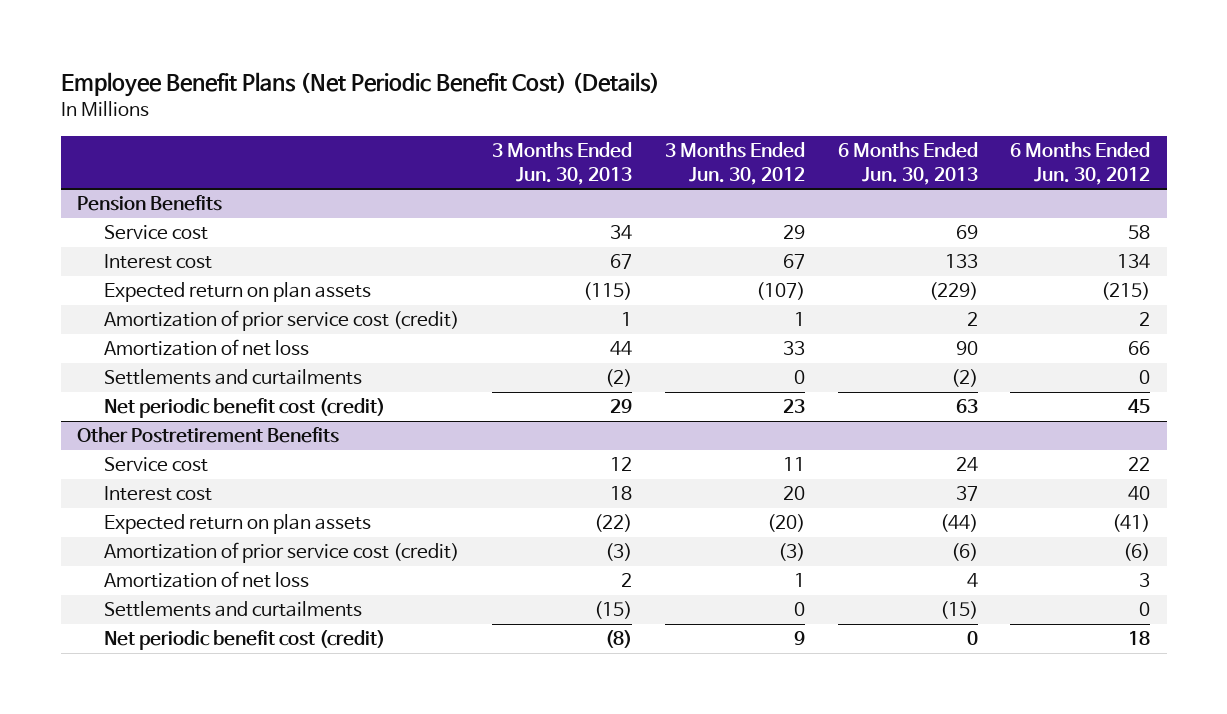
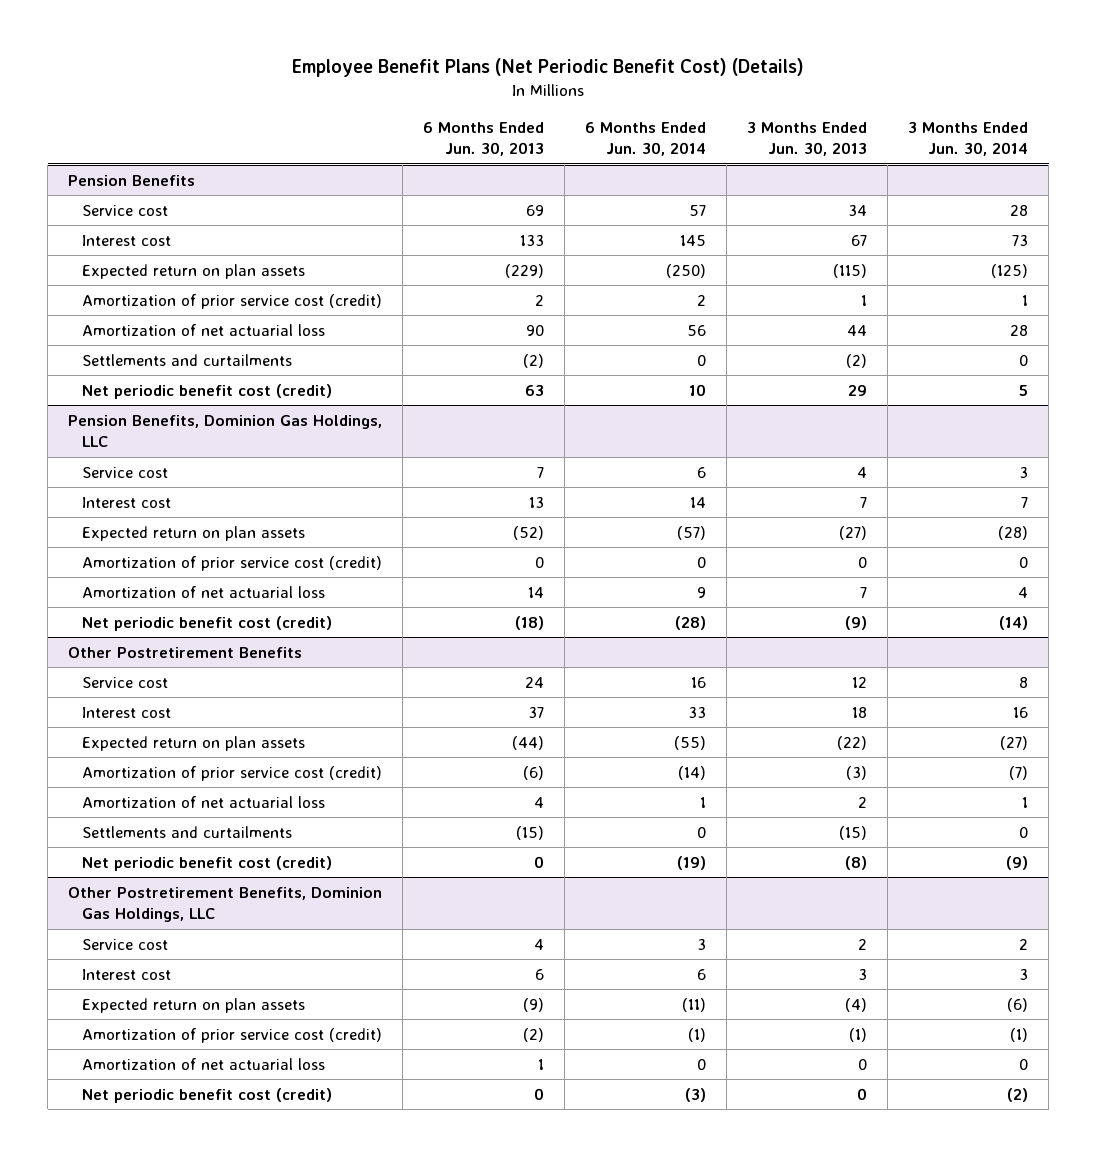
- | 3 Months Ended Jun. 30, 2013 | 3 Months Ended Jun. 30, 2012 | 6 Months Ended Jun. 30, 2013 | 6 Months Ended Jun. 30, 2012
+ | 6 Months Ended Jun. 30, 2013 | 6 Months Ended Jun. 30, 2014 | 3 Months Ended Jun. 30, 2013 | 3 Months Ended Jun. 30, 2014
@ Pension Benefits
- Amortization of net loss | 44 | 33 | 90 | 66
+ Amortization of net actuarial loss | 90 | 56 | 44 | 28
+ Pension Benefits, Dominion Gas Holdings, LLC
+ Service cost | 7 | 6 | 4 | 3
+ Interest cost | 13 | 14 | 7 | 7
+ Expected return on plan assets | (52) | (57) | (27) | (28)
+ Amortization of prior service cost (credit) | 0 | 0 | 0 | 0
+ Amortization of net actuarial loss | 14 | 9 | 7 | 4
+ Net periodic benefit cost (credit) | (18) | (28) | (9) | (14)
@ Other Postretirement Benefits
- Amortization of net loss | 2 | 1 | 4 | 3
+ Amortization of net actuarial loss | 4 | 1 | 2 | 1
+ Other Postretirement Benefits, Dominion Gas Holdings, LLC
+ Service cost | 4 | 3 | 2 | 2
+ Interest cost | 6 | 6 | 3 | 3
+ Expected return on plan assets | (9) | (11) | (4) | (6)
+ Amortization of prior service cost (credit) | (2) | (1) | (1) | (1)
+ Amortization of net actuarial loss | 1 | 0 | 0 | 0
+ Net periodic benefit cost (credit) | 0 | (3) | 0 | (2)

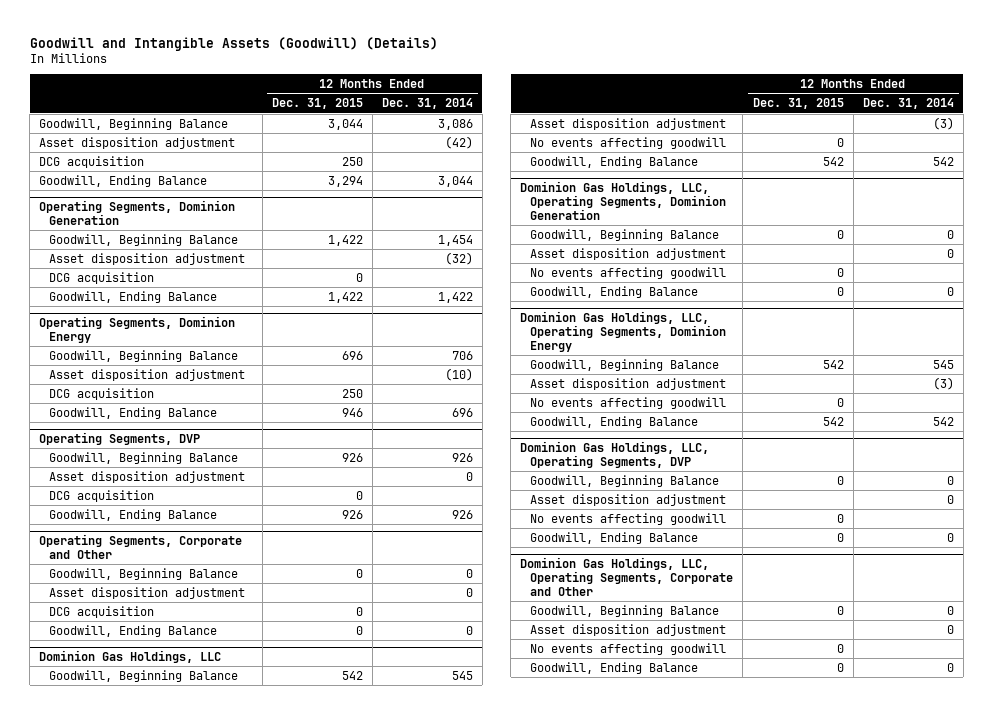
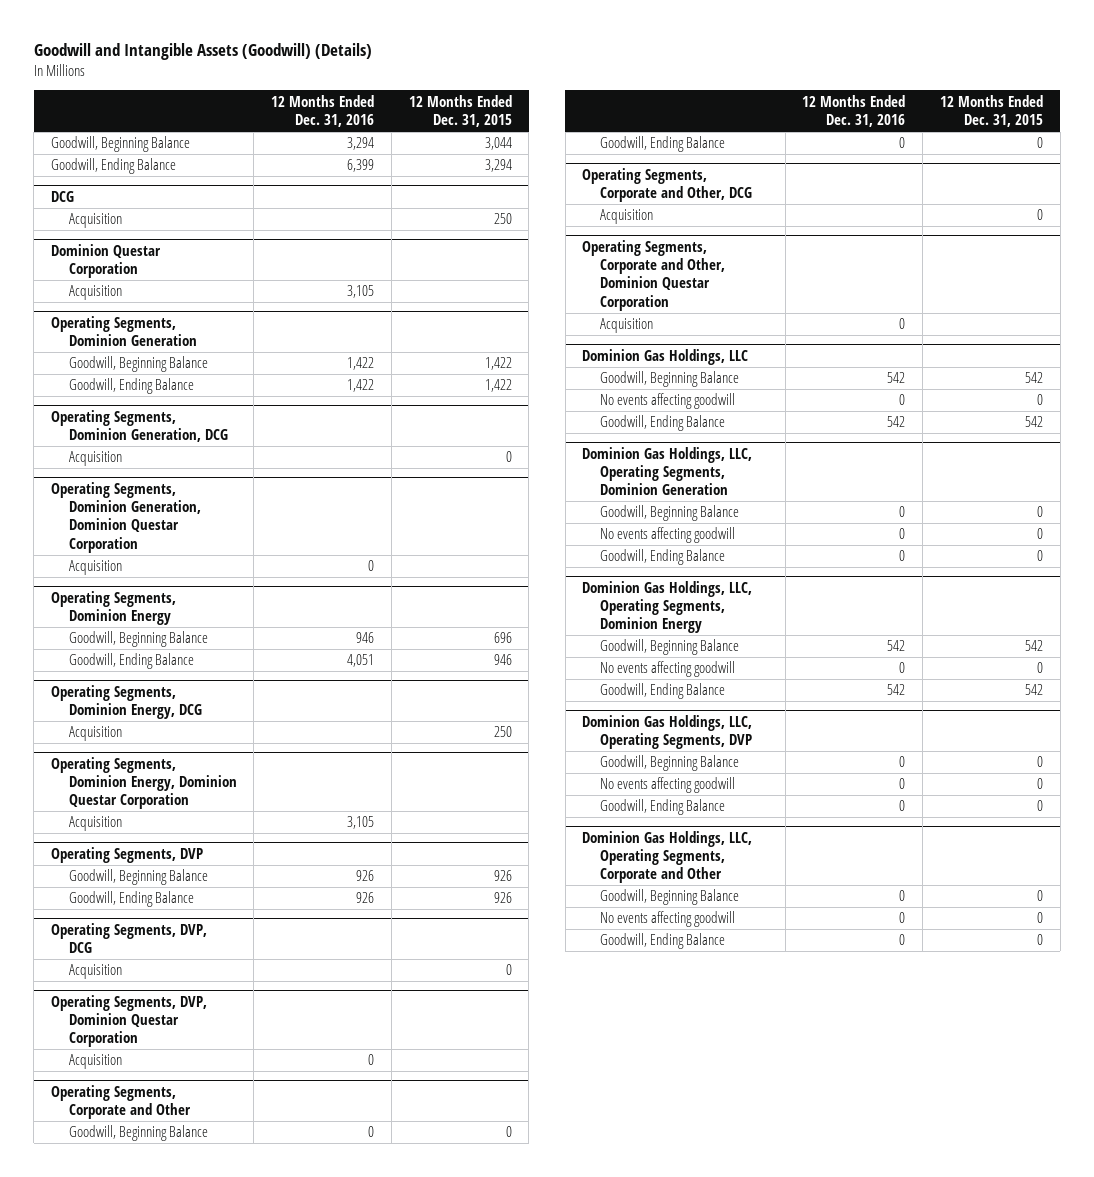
- | 12 Months Ended Dec. 31, 2015 | 12 Months Ended Dec. 31, 2014
+ | 12 Months Ended Dec. 31, 2016 | 12 Months Ended Dec. 31, 2015
- Asset disposition adjustment | | (42)
- DCG acquisition | 250 |
+ DCG
+ Acquisition | | 250
+ Dominion Questar Corporation
+ Acquisition | 3,105 |
@ Operating Segments, Dominion Generation
- Asset disposition adjustment | | (32)
- DCG acquisition | 0 |
+ Operating Segments, Dominion Generation, DCG
+ Acquisition | | 0
+ Operating Segments, Dominion Generation, Dominion Questar Corporation
+ Acquisition | 0 |
@ Operating Segments, Dominion Energy
- Asset disposition adjustment | | (10)
- DCG acquisition | 250 |
+ Operating Segments, Dominion Energy, DCG
+ Acquisition | | 250
+ Operating Segments, Dominion Energy, Dominion Questar Corporation
+ Acquisition | 3,105 |
@ Operating Segments, DVP
- Asset disposition adjustment | | 0
- DCG acquisition | 0 |
+ Operating Segments, DVP, DCG
+ Acquisition | | 0
+ Operating Segments, DVP, Dominion Questar Corporation
+ Acquisition | 0 |
@ Operating Segments, Corporate and Other
- Asset disposition adjustment | | 0
- DCG acquisition | 0 |
+ Operating Segments, Corporate and Other, DCG
+ Acquisition | | 0
+ Operating Segments, Corporate and Other, Dominion Questar Corporation
+ Acquisition | 0 |
@ Dominion Gas Holdings, LLC
- Asset disposition adjustment | | (3)
@ Dominion Gas Holdings, LLC, Operating Segments, Dominion Generation
- Asset disposition adjustment | | 0
@ Dominion Gas Holdings, LLC, Operating Segments, Dominion Energy
- Asset disposition adjustment | | (3)
@ Dominion Gas Holdings, LLC, Operating Segments, DVP
- Asset disposition adjustment | | 0
@ Dominion Gas Holdings, LLC, Operating Segments, Corporate and Other
- Asset disposition adjustment | | 0

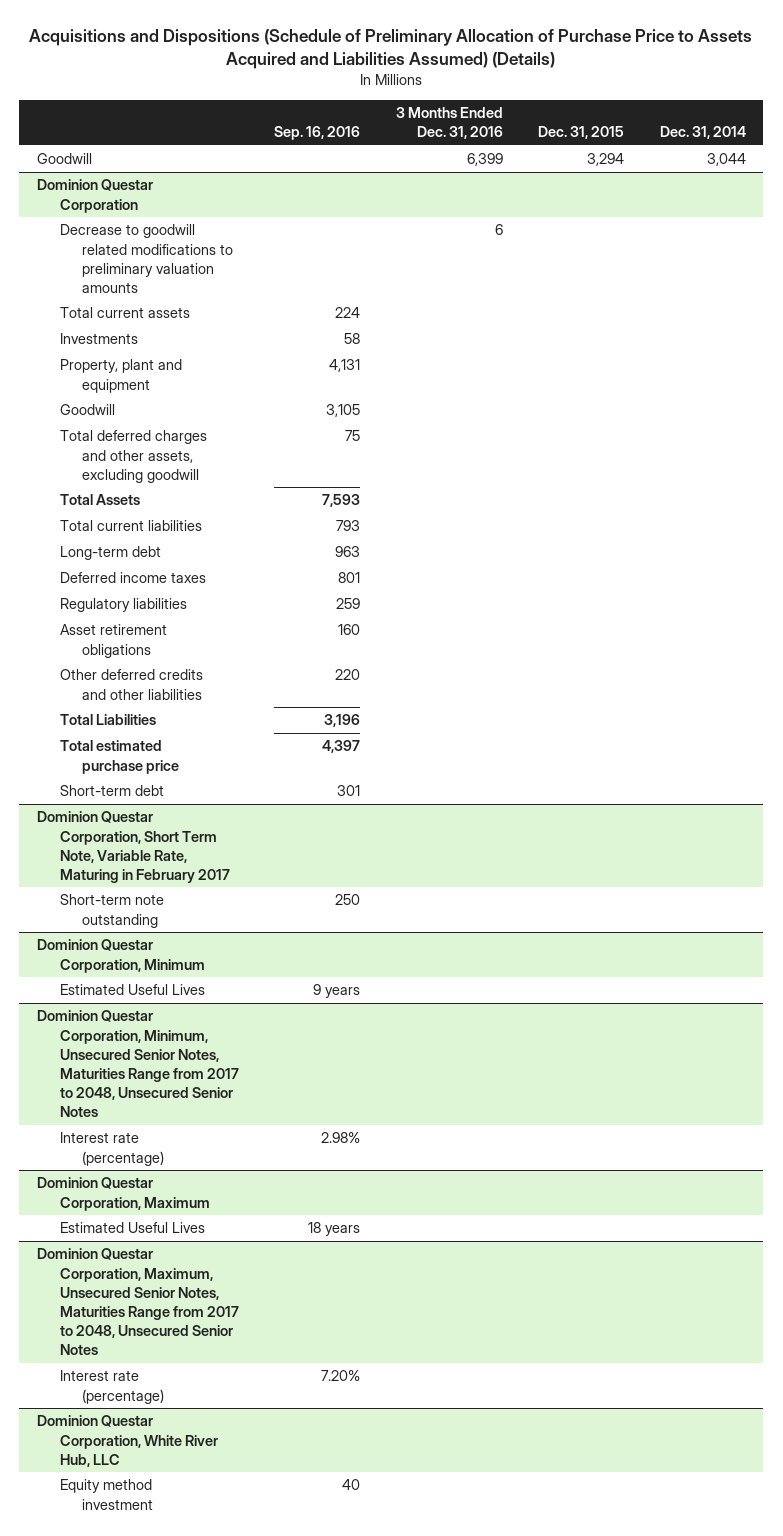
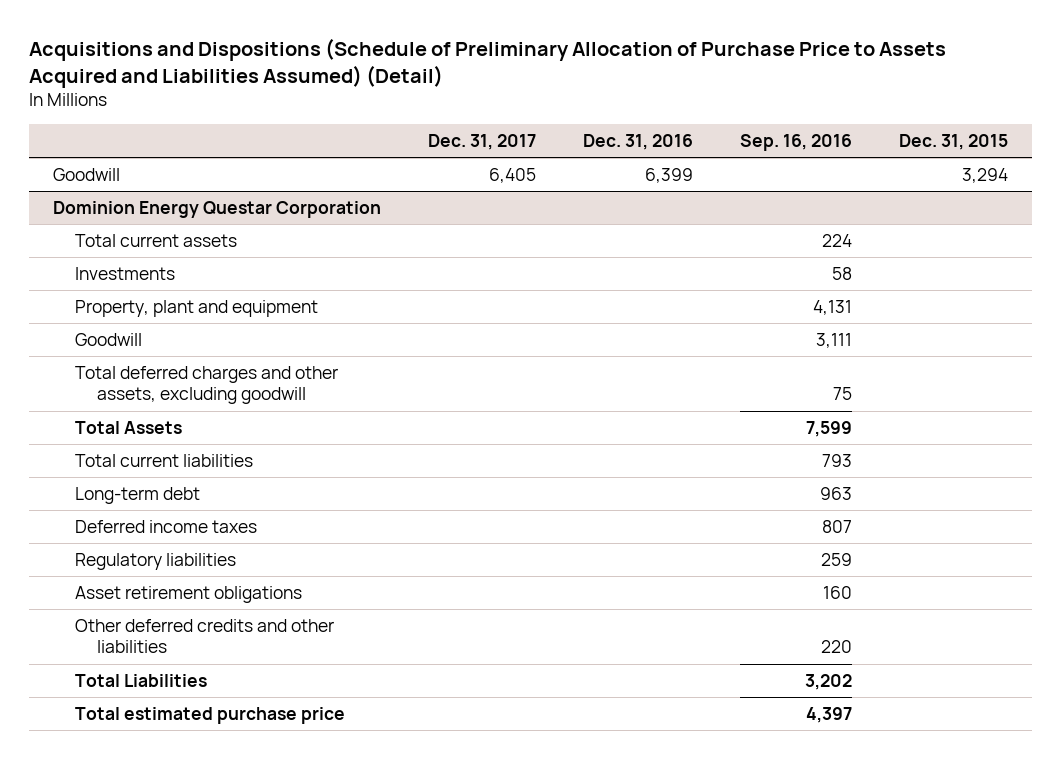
- Acquisitions and Dispositions (Schedule of Preliminary Allocation of Purchase Price to Assets Acquired and Liabilities Assumed) (Details)
+ Acquisitions and Dispositions (Schedule of Preliminary Allocation of Purchase Price to Assets Acquired and Liabilities Assumed) (Detail)
- | Sep. 16, 2016 | 3 Months Ended Dec. 31, 2016 | Dec. 31, 2015 | Dec. 31, 2014
+ | Dec. 31, 2017 | Dec. 31, 2016 | Sep. 16, 2016 | Dec. 31, 2015
- Dominion Questar Corporation
- Decrease to goodwill related modifications to preliminary valuation amounts | | 6 | |
+ Dominion Energy Questar Corporation
- Goodwill | 3,105 | | |
+ Goodwill | | | 3,111 |
- Total Assets | 7,593 | | |
+ Total Assets | | | 7,599 |
- Deferred income taxes | 801 | | |
+ Deferred income taxes | | | 807 |
- Total Liabilities | 3,196 | | |
+ Total Liabilities | | | 3,202 |
- Short-term debt | 301 | | |
- Dominion Questar Corporation, Short Term Note, Variable Rate, Maturing in February 2017
- Short-term note outstanding | 250 | | |
- Dominion Questar Corporation, Minimum
- Estimated Useful Lives | 9 years | | |
- Dominion Questar Corporation, Minimum, Unsecured Senior Notes, Maturities Range from 2017 to 2048, Unsecured Senior Notes
- Interest rate (percentage) | 2.98% | | |
- Dominion Questar Corporation, Maximum
- Estimated Useful Lives | 18 years | | |
- Dominion Questar Corporation, Maximum, Unsecured Senior Notes, Maturities Range from 2017 to 2048, Unsecured Senior Notes
- Interest rate (percentage) | 7.20% | | |
- Dominion Questar Corporation, White River Hub, LLC
- Equity method investment | 40 | | |

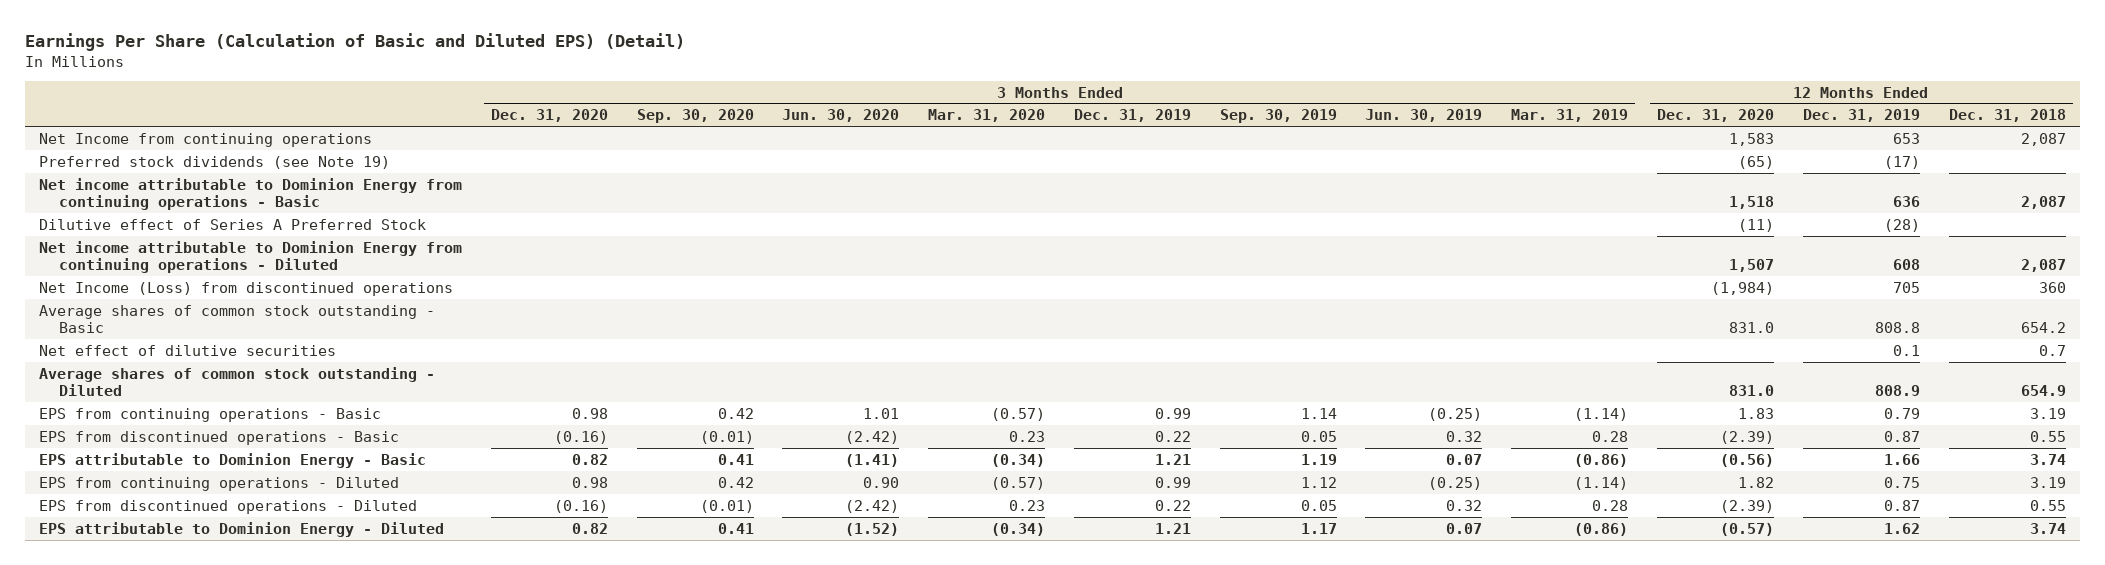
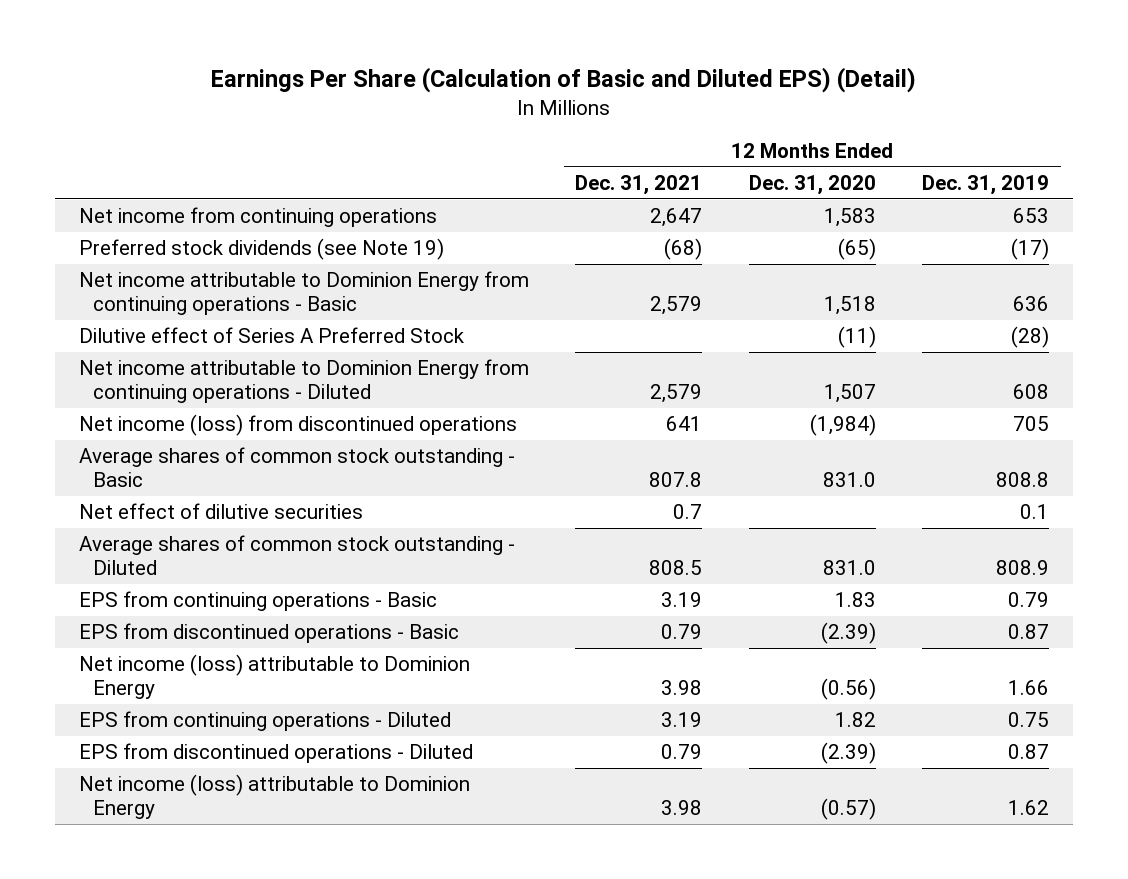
- | 3 Months Ended Dec. 31, 2020 | 3 Months Ended Sep. 30, 2020 | 3 Months Ended Jun. 30, 2020 | 3 Months Ended Mar. 31, 2020 | 3 Months Ended Dec. 31, 2019 | 3 Months Ended Sep. 30, 2019 | 3 Months Ended Jun. 30, 2019 | 3 Months Ended Mar. 31, 2019 | 12 Months Ended Dec. 31, 2020 | 12 Months Ended Dec. 31, 2019 | 12 Months Ended Dec. 31, 2018
+ | 12 Months Ended Dec. 31, 2021 | 12 Months Ended Dec. 31, 2020 | 12 Months Ended Dec. 31, 2019
- Net Income from continuing operations | | | | | | | | | 1,583 | 653 | 2,087
+ Net income from continuing operations | 2,647 | 1,583 | 653
- Net Income (Loss) from discontinued operations | | | | | | | | | (1,984) | 705 | 360
+ Net income (loss) from discontinued operations | 641 | (1,984) | 705
- EPS attributable to Dominion Energy - Basic | 0.82 | 0.41 | (1.41) | (0.34) | 1.21 | 1.19 | 0.07 | (0.86) | (0.56) | 1.66 | 3.74
+ Net income (loss) attributable to Dominion Energy | 3.98 | (0.56) | 1.66
- EPS attributable to Dominion Energy - Diluted | 0.82 | 0.41 | (1.52) | (0.34) | 1.21 | 1.17 | 0.07 | (0.86) | (0.57) | 1.62 | 3.74
+ Net income (loss) attributable to Dominion Energy | 3.98 | (0.57) | 1.62

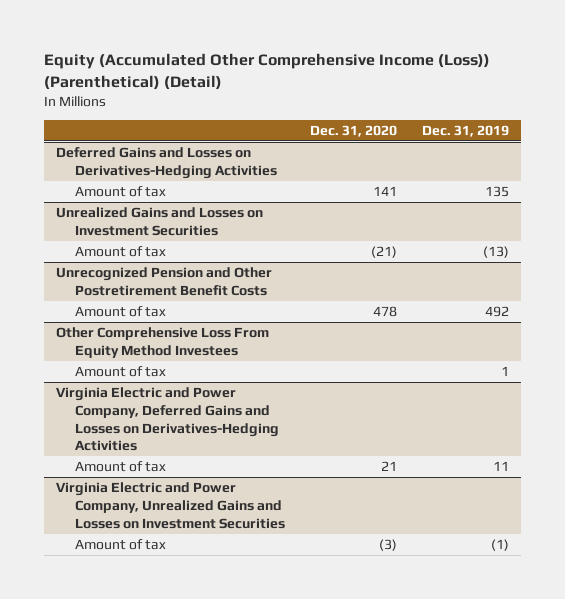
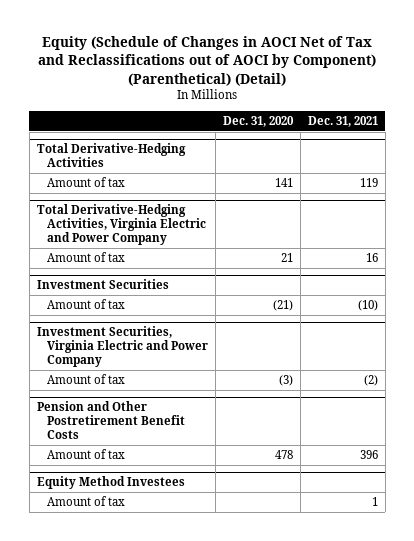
- Equity (Accumulated Other Comprehensive Income (Loss)) (Parenthetical) (Detail)
+ Equity (Schedule of Changes in AOCI Net of Tax and Reclassifications out of AOCI by Component) (Parenthetical) (Detail)
- | Dec. 31, 2020 | Dec. 31, 2019
+ | Dec. 31, 2020 | Dec. 31, 2021
- Deferred Gains and Losses on Derivatives-Hedging Activities
+ Total Derivative-Hedging Activities
- Unrealized Gains and Losses on Investment Securities
+ Total Derivative-Hedging Activities, Virginia Electric and Power Company
+ Amount of tax | 21 | 16
+ Investment Securities
- Unrecognized Pension and Other Postretirement Benefit Costs
+ Investment Securities, Virginia Electric and Power Company
+ Amount of tax | (3) | (2)
+ Pension and Other Postretirement Benefit Costs
- Other Comprehensive Loss From Equity Method Investees
+ Equity Method Investees
- Virginia Electric and Power Company, Deferred Gains and Losses on Derivatives-Hedging Activities
- Amount of tax | 21 | 11
- Virginia Electric and Power Company, Unrealized Gains and Losses on Investment Securities
- Amount of tax | (3) | (1)

